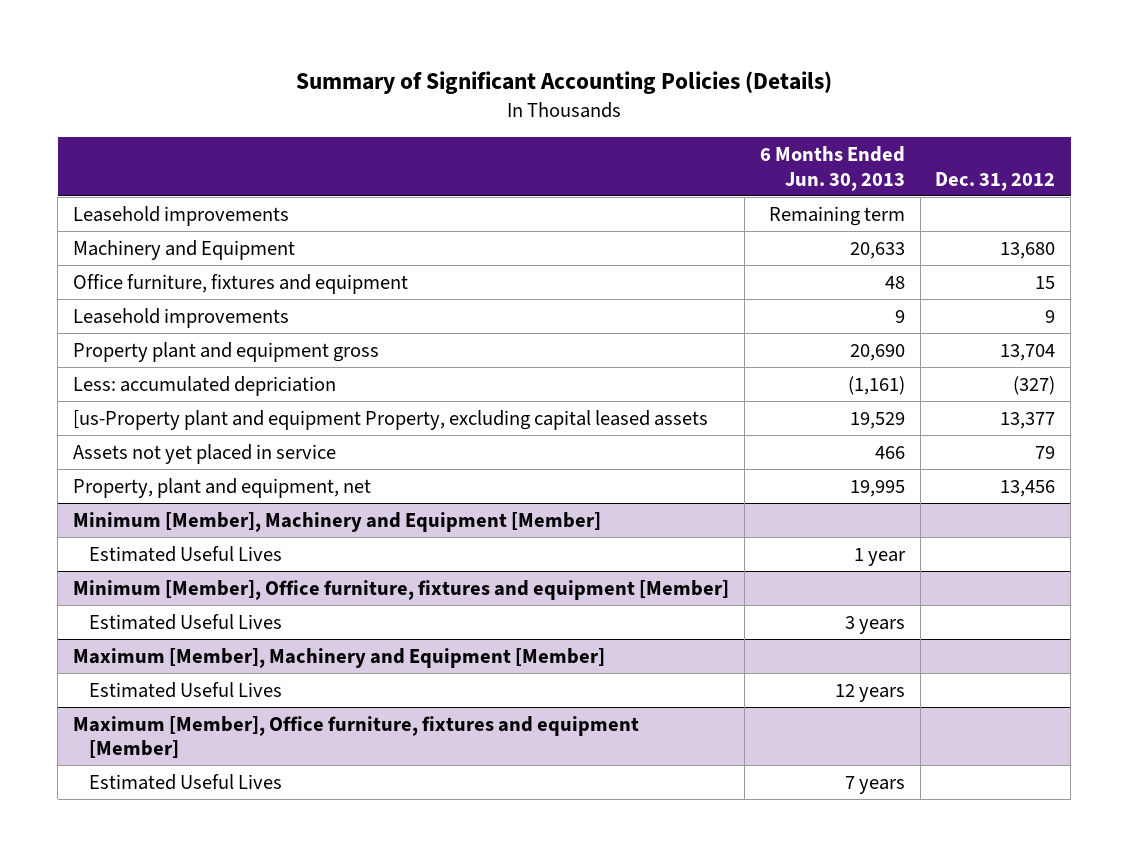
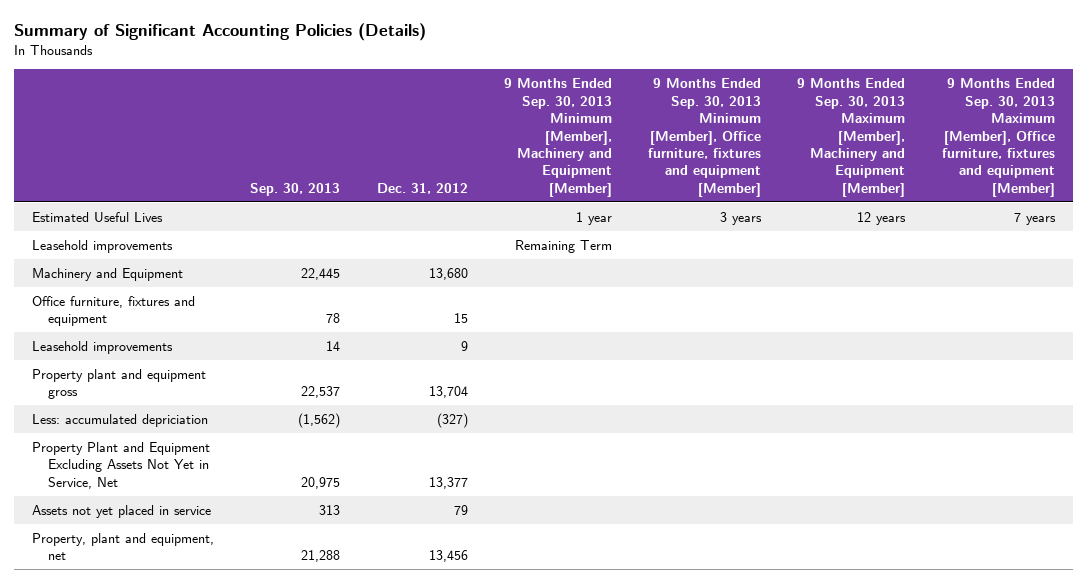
- | 6 Months Ended Jun. 30, 2013 | Dec. 31, 2012
+ | Sep. 30, 2013 | Dec. 31, 2012 | 9 Months Ended Sep. 30, 2013 Minimum [Member], Machinery and Equipment [Member] | 9 Months Ended Sep. 30, 2013 Minimum [Member], Office furniture, fixtures and equipment [Member] | 9 Months Ended Sep. 30, 2013 Maximum [Member], Machinery and Equipment [Member] | 9 Months Ended Sep. 30, 2013 Maximum [Member], Office furniture, fixtures and equipment [Member]
+ Estimated Useful Lives | | | 1 year | 3 years | 12 years | 7 years
- [us-Property plant and equipment Property, excluding capital leased assets | 19,529 | 13,377
+ Property Plant and Equipment Excluding Assets Not Yet in Service, Net | 20,975 | 13,377 | | | |
- Minimum [Member], Machinery and Equipment [Member]
- Estimated Useful Lives | 1 year |
- Minimum [Member], Office furniture, fixtures and equipment [Member]
- Estimated Useful Lives | 3 years |
- Maximum [Member], Machinery and Equipment [Member]
- Estimated Useful Lives | 12 years |
- Maximum [Member], Office furniture, fixtures and equipment [Member]
- Estimated Useful Lives | 7 years |

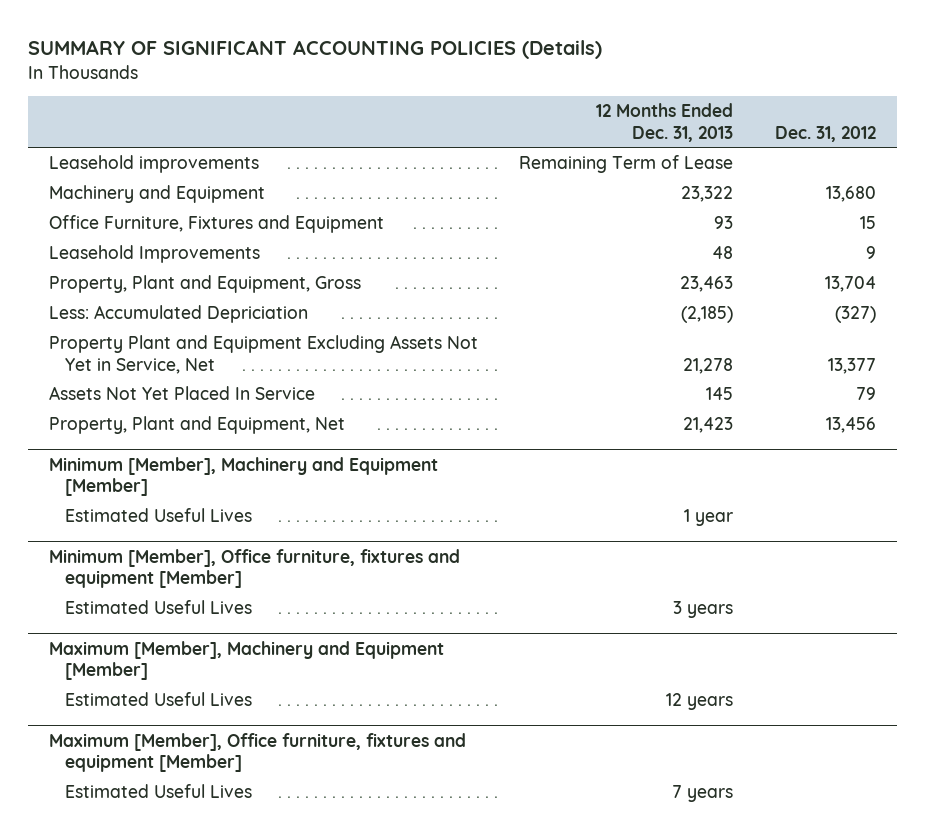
- Summary of Significant Accounting Policies (Details)
+ SUMMARY OF SIGNIFICANT ACCOUNTING POLICIES (Details)
- | Sep. 30, 2013 | Dec. 31, 2012 | 9 Months Ended Sep. 30, 2013 Minimum [Member], Machinery and Equipment [Member] | 9 Months Ended Sep. 30, 2013 Minimum [Member], Office furniture, fixtures and equipment [Member] | 9 Months Ended Sep. 30, 2013 Maximum [Member], Machinery and Equipment [Member] | 9 Months Ended Sep. 30, 2013 Maximum [Member], Office furniture, fixtures and equipment [Member]
+ | 12 Months Ended Dec. 31, 2013 | Dec. 31, 2012
- Estimated Useful Lives | | | 1 year | 3 years | 12 years | 7 years
- Office furniture, fixtures and equipment | 78 | 15 | | | |
- Leasehold improvements | 14 | 9 | | | |
- Property plant and equipment gross | 22,537 | 13,704 | | | |
- Less: accumulated depriciation | (1,562) | (327) | | | |
+ Office Furniture, Fixtures and Equipment | 93 | 15
+ Leasehold Improvements | 48 | 9
+ Property, Plant and Equipment, Gross | 23,463 | 13,704
+ Less: Accumulated Depriciation | (2,185) | (327)
- Assets not yet placed in service | 313 | 79 | | | |
- Property, plant and equipment, net | 21,288 | 13,456 | | | |
+ Assets Not Yet Placed In Service | 145 | 79
+ Property, Plant and Equipment, Net | 21,423 | 13,456
+ Minimum [Member], Machinery and Equipment [Member]
+ Estimated Useful Lives | 1 year |
+ Minimum [Member], Office furniture, fixtures and equipment [Member]
+ Estimated Useful Lives | 3 years |
+ Maximum [Member], Machinery and Equipment [Member]
+ Estimated Useful Lives | 12 years |
+ Maximum [Member], Office furniture, fixtures and equipment [Member]
+ Estimated Useful Lives | 7 years |

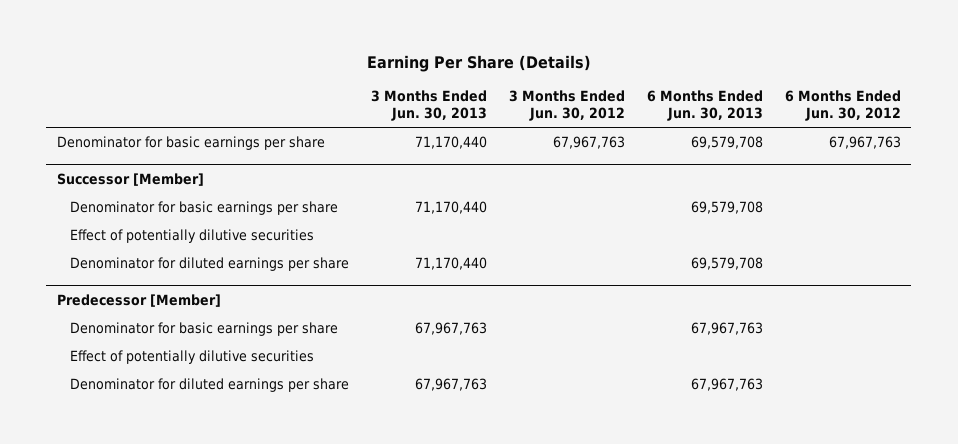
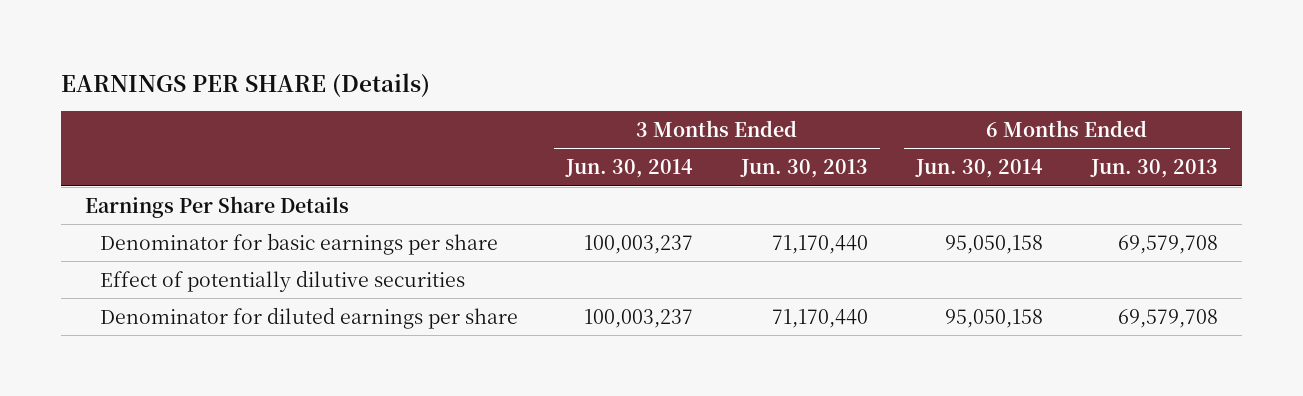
- Earning Per Share (Details)
+ EARNINGS PER SHARE (Details)
- | 3 Months Ended Jun. 30, 2013 | 3 Months Ended Jun. 30, 2012 | 6 Months Ended Jun. 30, 2013 | 6 Months Ended Jun. 30, 2012
+ | 3 Months Ended Jun. 30, 2014 | 3 Months Ended Jun. 30, 2013 | 6 Months Ended Jun. 30, 2014 | 6 Months Ended Jun. 30, 2013
- Denominator for basic earnings per share | 71,170,440 | 67,967,763 | 69,579,708 | 67,967,763
- Successor [Member]
+ Earnings Per Share Details
- Predecessor [Member]
- Denominator for basic earnings per share | 67,967,763 | | 67,967,763 |
- Effect of potentially dilutive securities
- Denominator for diluted earnings per share | 67,967,763 | | 67,967,763 |

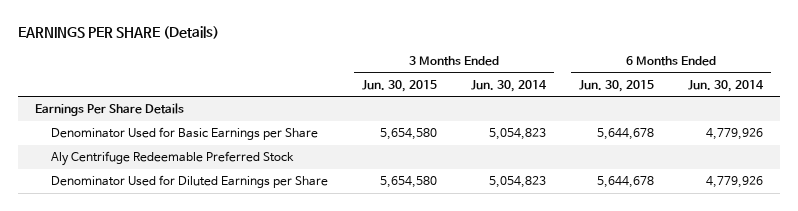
- | 3 Months Ended Jun. 30, 2014 | 3 Months Ended Jun. 30, 2013 | 6 Months Ended Jun. 30, 2014 | 6 Months Ended Jun. 30, 2013
+ | 3 Months Ended Jun. 30, 2015 | 3 Months Ended Jun. 30, 2014 | 6 Months Ended Jun. 30, 2015 | 6 Months Ended Jun. 30, 2014
- Denominator for basic earnings per share | 100,003,237 | 71,170,440 | 95,050,158 | 69,579,708
- Effect of potentially dilutive securities
- Denominator for diluted earnings per share | 100,003,237 | 71,170,440 | 95,050,158 | 69,579,708
+ Denominator Used for Basic Earnings per Share | 5,654,580 | 5,054,823 | 5,644,678 | 4,779,926
+ Aly Centrifuge Redeemable Preferred Stock
+ Denominator Used for Diluted Earnings per Share | 5,654,580 | 5,054,823 | 5,644,678 | 4,779,926

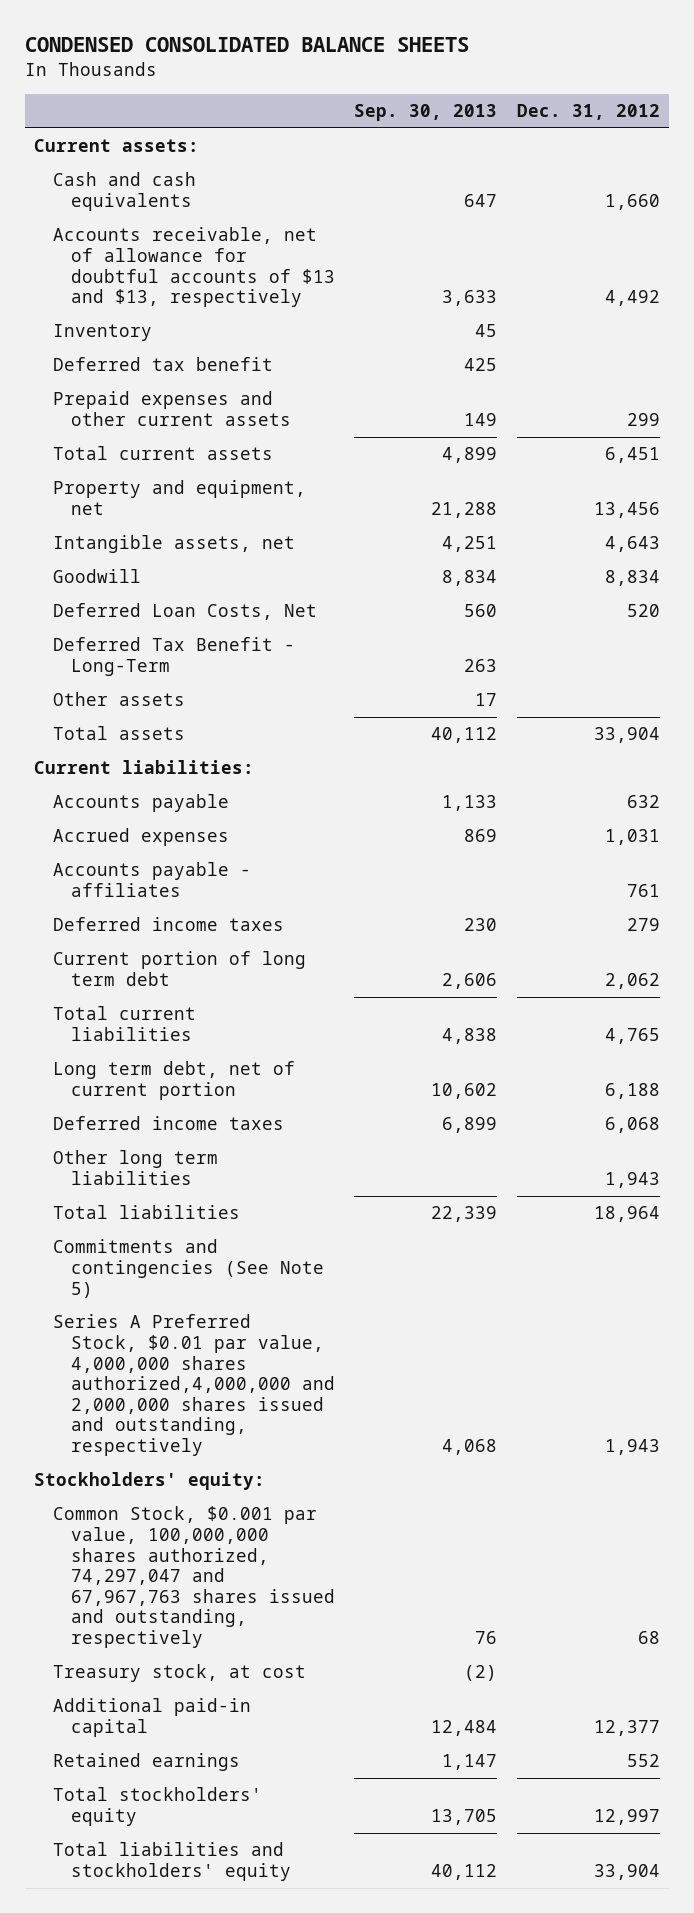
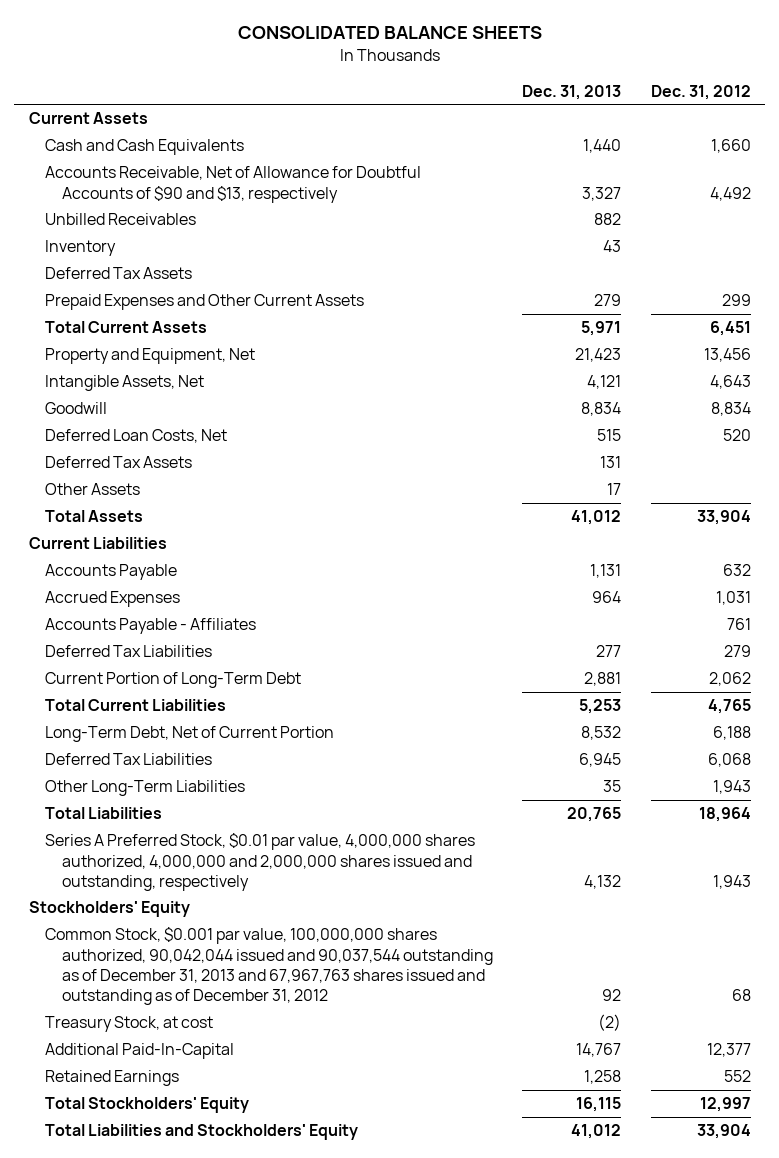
- CONDENSED CONSOLIDATED BALANCE SHEETS
+ CONSOLIDATED BALANCE SHEETS
- | Sep. 30, 2013 | Dec. 31, 2012
+ | Dec. 31, 2013 | Dec. 31, 2012
- Current assets:
- Cash and cash equivalents | 647 | 1,660
- Accounts receivable, net of allowance for doubtful accounts of $13 and $13, respectively | 3,633 | 4,492
+ Current Assets
+ Cash and Cash Equivalents | 1,440 | 1,660
+ Accounts Receivable, Net of Allowance for Doubtful Accounts of $90 and $13, respectively | 3,327 | 4,492
+ Unbilled Receivables | 882 |
- Deferred tax benefit | 425 |
- Prepaid expenses and other current assets | 149 | 299
- Total current assets | 4,899 | 6,451
- Property and equipment, net | 21,288 | 13,456
- Intangible assets, net | 4,251 | 4,643
+ Deferred Tax Assets
+ Prepaid Expenses and Other Current Assets | 279 | 299
+ Total Current Assets | 5,971 | 6,451
+ Property and Equipment, Net | 21,423 | 13,456
+ Intangible Assets, Net | 4,121 | 4,643
- Deferred Tax Benefit - Long-Term | 263 |
- Other assets | 17 |
- Total assets | 40,112 | 33,904
- Current liabilities:
- Accounts payable | 1,133 | 632
- Accrued expenses | 869 | 1,031
- Accounts payable - affiliates | | 761
- Deferred income taxes | 230 | 279
- Current portion of long term debt | 2,606 | 2,062
- Total current liabilities | 4,838 | 4,765
- Long term debt, net of current portion | 10,602 | 6,188
- Deferred income taxes | 6,899 | 6,068
- Other long term liabilities | | 1,943
- Total liabilities | 22,339 | 18,964
- Commitments and contingencies (See Note 5)
- Series A Preferred Stock, $0.01 par value, 4,000,000 shares authorized,4,000,000 and 2,000,000 shares issued and outstanding, respectively | 4,068 | 1,943
- Stockholders' equity:
- Common Stock, $0.001 par value, 100,000,000 shares authorized, 74,297,047 and 67,967,763 shares issued and outstanding, respectively | 76 | 68
- Treasury stock, at cost | (2) |
- Additional paid-in capital | 12,484 | 12,377
- Retained earnings | 1,147 | 552
- Total stockholders' equity | 13,705 | 12,997
- Total liabilities and stockholders' equity | 40,112 | 33,904
+ Deferred Tax Assets | 131 |
+ Other Assets | 17 |
+ Total Assets | 41,012 | 33,904
+ Current Liabilities
+ Accounts Payable | 1,131 | 632
+ Accrued Expenses | 964 | 1,031
+ Accounts Payable - Affiliates | | 761
+ Deferred Tax Liabilities | 277 | 279
+ Current Portion of Long-Term Debt | 2,881 | 2,062
+ Total Current Liabilities | 5,253 | 4,765
+ Long-Term Debt, Net of Current Portion | 8,532 | 6,188
+ Deferred Tax Liabilities | 6,945 | 6,068
+ Other Long-Term Liabilities | 35 | 1,943
+ Total Liabilities | 20,765 | 18,964
+ Series A Preferred Stock, $0.01 par value, 4,000,000 shares authorized, 4,000,000 and 2,000,000 shares issued and outstanding, respectively | 4,132 | 1,943
+ Stockholders' Equity
+ Common Stock, $0.001 par value, 100,000,000 shares authorized, 90,042,044 issued and 90,037,544 outstanding as of December 31, 2013 and 67,967,763 shares issued and outstanding as of December 31, 2012 | 92 | 68
+ Treasury Stock, at cost | (2) |
+ Additional Paid-In-Capital | 14,767 | 12,377
+ Retained Earnings | 1,258 | 552
+ Total Stockholders' Equity | 16,115 | 12,997
+ Total Liabilities and Stockholders' Equity | 41,012 | 33,904

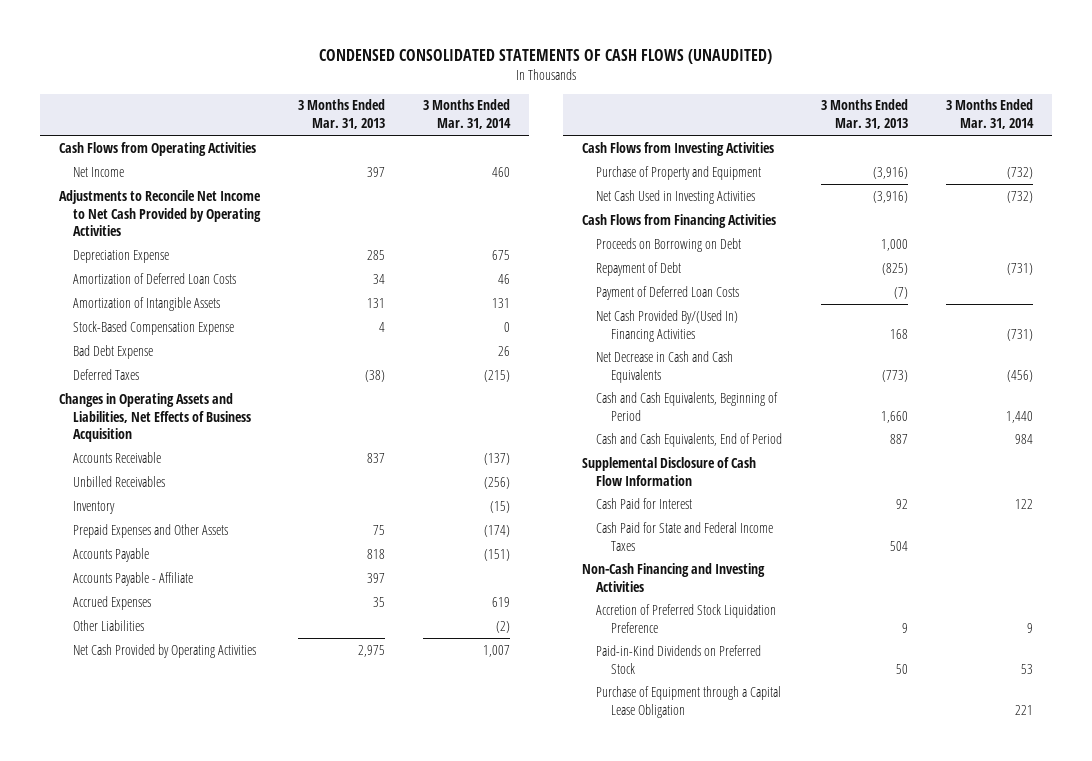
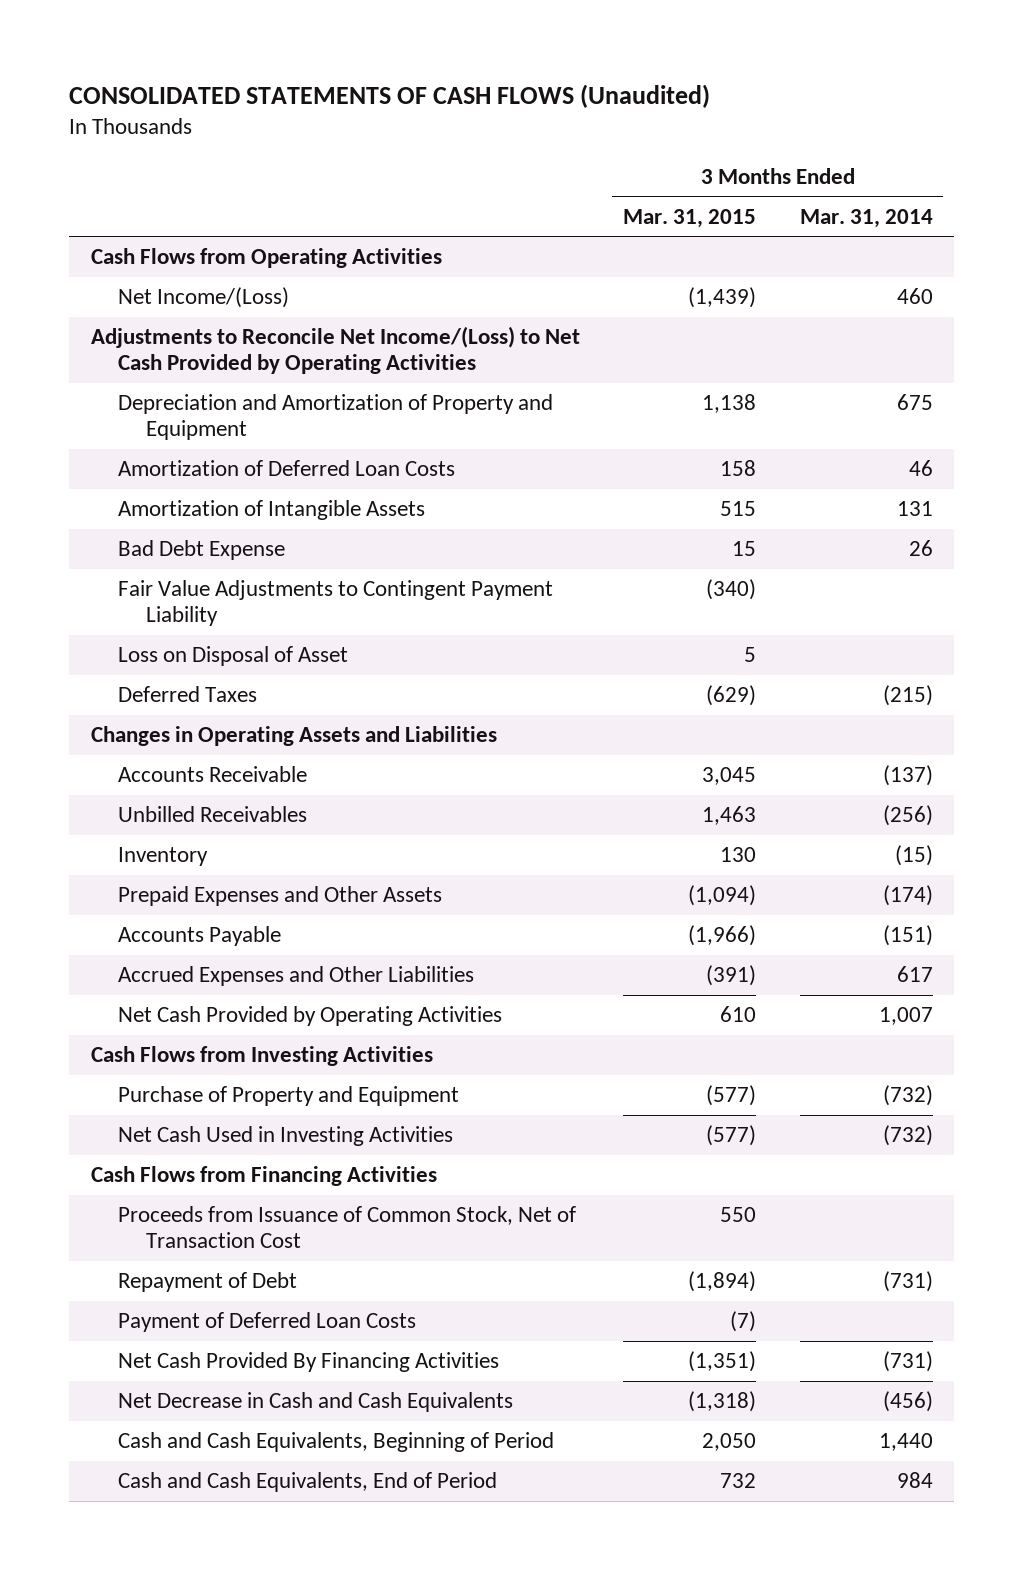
- CONDENSED CONSOLIDATED STATEMENTS OF CASH FLOWS (UNAUDITED)
+ CONSOLIDATED STATEMENTS OF CASH FLOWS (Unaudited)
- | 3 Months Ended Mar. 31, 2013 | 3 Months Ended Mar. 31, 2014
+ | 3 Months Ended Mar. 31, 2015 | 3 Months Ended Mar. 31, 2014
- Net Income | 397 | 460
- Adjustments to Reconcile Net Income to Net Cash Provided by Operating Activities
- Depreciation Expense | 285 | 675
+ Net Income/(Loss) | (1,439) | 460
+ Adjustments to Reconcile Net Income/(Loss) to Net Cash Provided by Operating Activities
+ Depreciation and Amortization of Property and Equipment | 1,138 | 675
- Stock-Based Compensation Expense | 4 | 0
+ Fair Value Adjustments to Contingent Payment Liability | (340) |
+ Loss on Disposal of Asset | 5 |
- Changes in Operating Assets and Liabilities, Net Effects of Business Acquisition
+ Changes in Operating Assets and Liabilities
- Accounts Payable - Affiliate | 397 |
- Accrued Expenses | 35 | 619
- Other Liabilities | | (2)
+ Accrued Expenses and Other Liabilities | (391) | 617
- Proceeds on Borrowing on Debt | 1,000 |
+ Proceeds from Issuance of Common Stock, Net of Transaction Cost | 550 |
- Net Cash Provided By/(Used In) Financing Activities | 168 | (731)
+ Net Cash Provided By Financing Activities | (1,351) | (731)
- Supplemental Disclosure of Cash Flow Information
- Cash Paid for Interest | 92 | 122
- Cash Paid for State and Federal Income Taxes | 504 |
- Non-Cash Financing and Investing Activities
- Accretion of Preferred Stock Liquidation Preference | 9 | 9
- Paid-in-Kind Dividends on Preferred Stock | 50 | 53
- Purchase of Equipment through a Capital Lease Obligation | | 221

